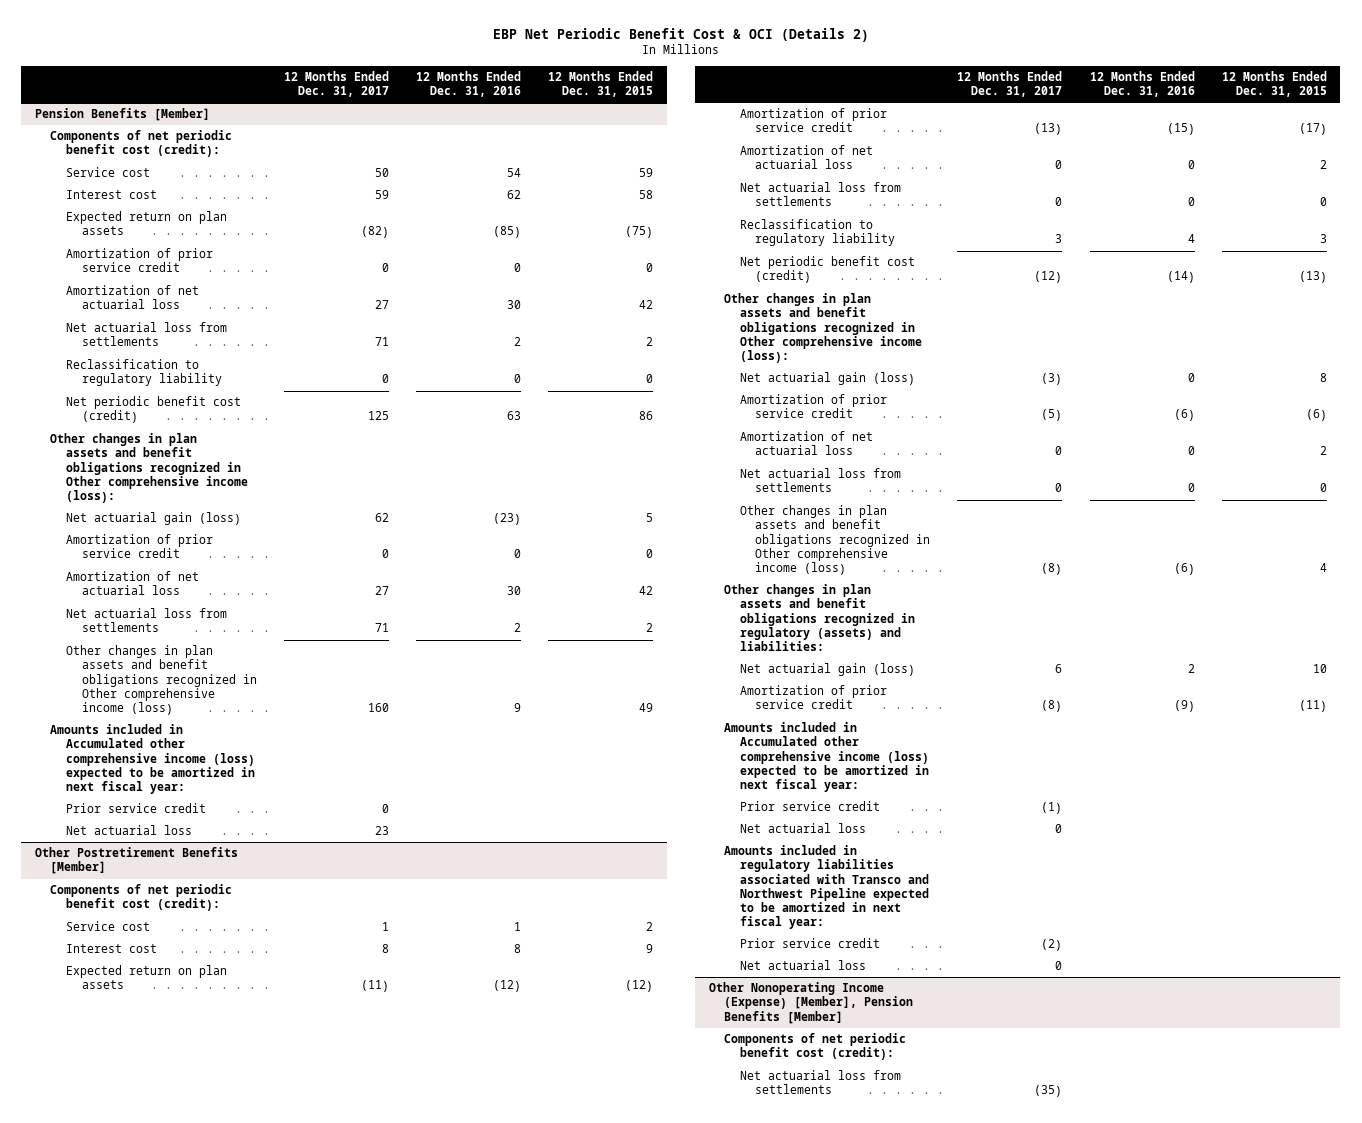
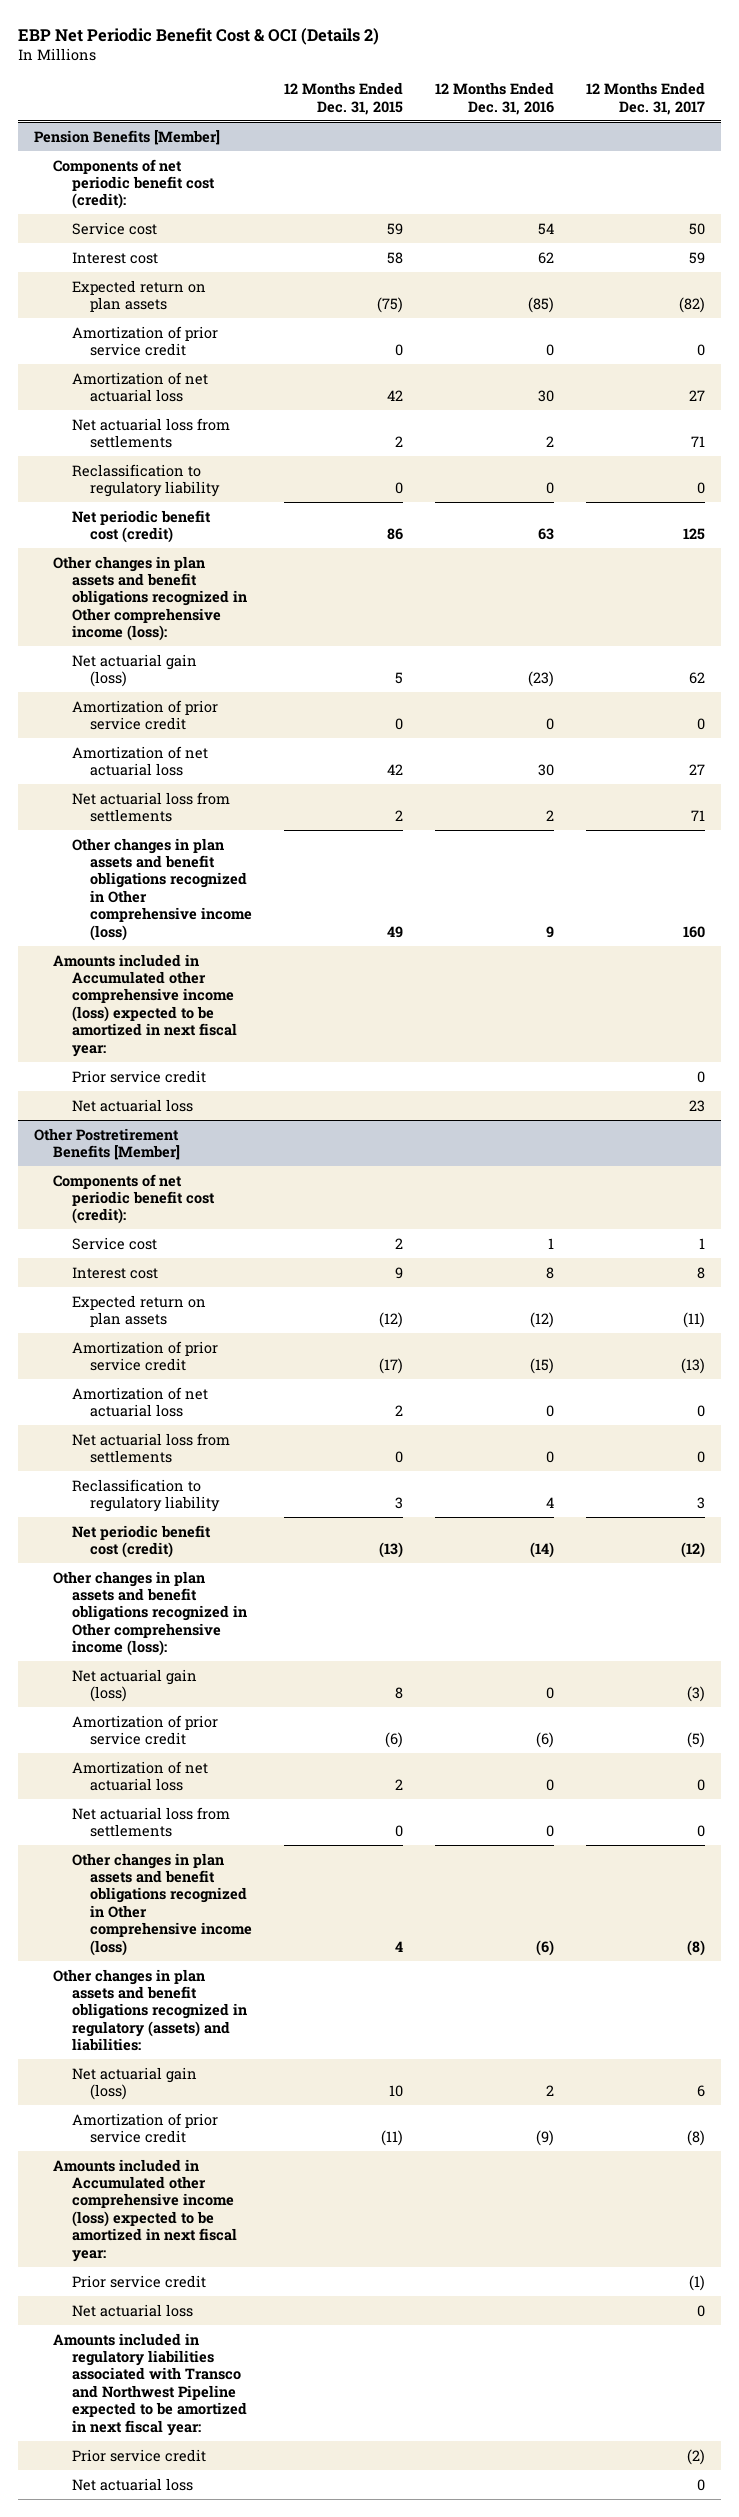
- | 12 Months Ended Dec. 31, 2017 | 12 Months Ended Dec. 31, 2016 | 12 Months Ended Dec. 31, 2015
+ | 12 Months Ended Dec. 31, 2015 | 12 Months Ended Dec. 31, 2016 | 12 Months Ended Dec. 31, 2017
- Other Nonoperating Income (Expense) [Member], Pension Benefits [Member]
- Components of net periodic benefit cost (credit):
- Net actuarial loss from settlements | (35) | |

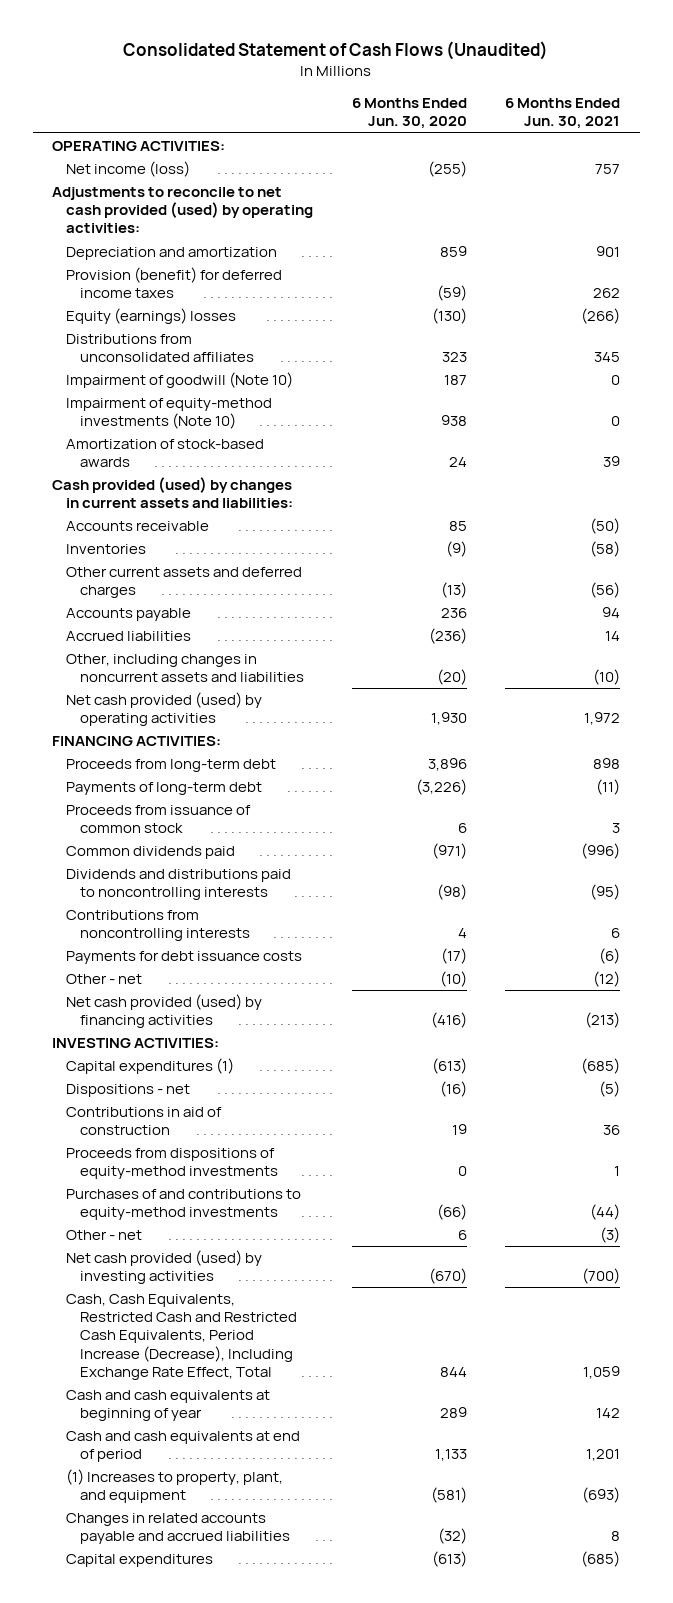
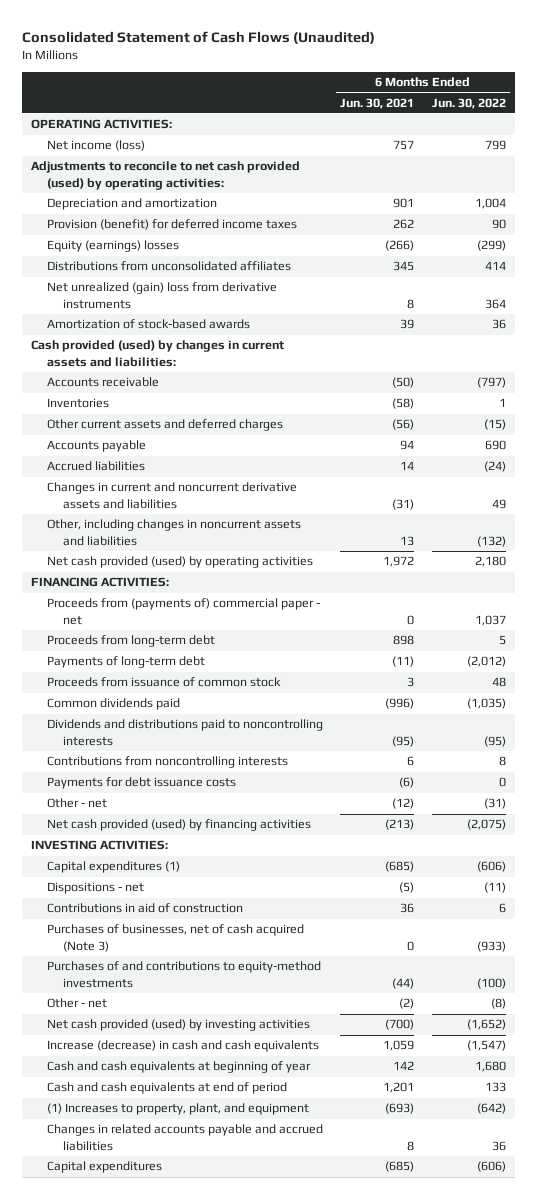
- | 6 Months Ended Jun. 30, 2020 | 6 Months Ended Jun. 30, 2021
+ | 6 Months Ended Jun. 30, 2021 | 6 Months Ended Jun. 30, 2022
- Impairment of goodwill (Note 10) | 187 | 0
- Impairment of equity-method investments (Note 10) | 938 | 0
+ Net unrealized (gain) loss from derivative instruments | 8 | 364
- Other, including changes in noncurrent assets and liabilities | (20) | (10)
+ Changes in current and noncurrent derivative assets and liabilities | (31) | 49
+ Other, including changes in noncurrent assets and liabilities | 13 | (132)
+ Proceeds from (payments of) commercial paper - net | 0 | 1,037
- Proceeds from dispositions of equity-method investments | 0 | 1
+ Purchases of businesses, net of cash acquired (Note 3) | 0 | (933)
- Other - net | 6 | (3)
+ Other - net | (2) | (8)
- Cash, Cash Equivalents, Restricted Cash and Restricted Cash Equivalents, Period Increase (Decrease), Including Exchange Rate Effect, Total | 844 | 1,059
+ Increase (decrease) in cash and cash equivalents | 1,059 | (1,547)

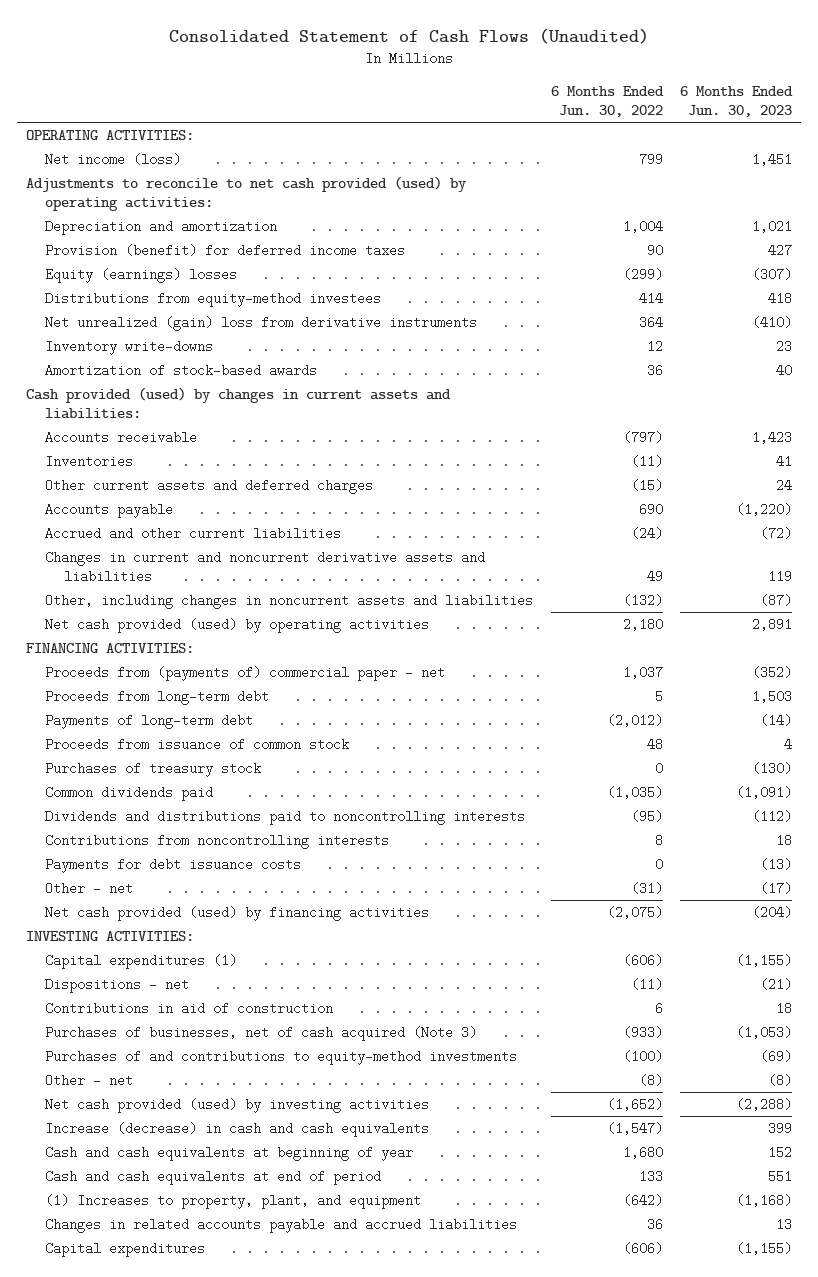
- | 6 Months Ended Jun. 30, 2021 | 6 Months Ended Jun. 30, 2022
+ | 6 Months Ended Jun. 30, 2022 | 6 Months Ended Jun. 30, 2023
- Distributions from unconsolidated affiliates | 345 | 414
+ Distributions from equity-method investees | 414 | 418
+ Inventory write-downs | 12 | 23
- Inventories | (58) | 1
+ Inventories | (11) | 41
- Accrued liabilities | 14 | (24)
+ Accrued and other current liabilities | (24) | (72)
+ Purchases of treasury stock | 0 | (130)

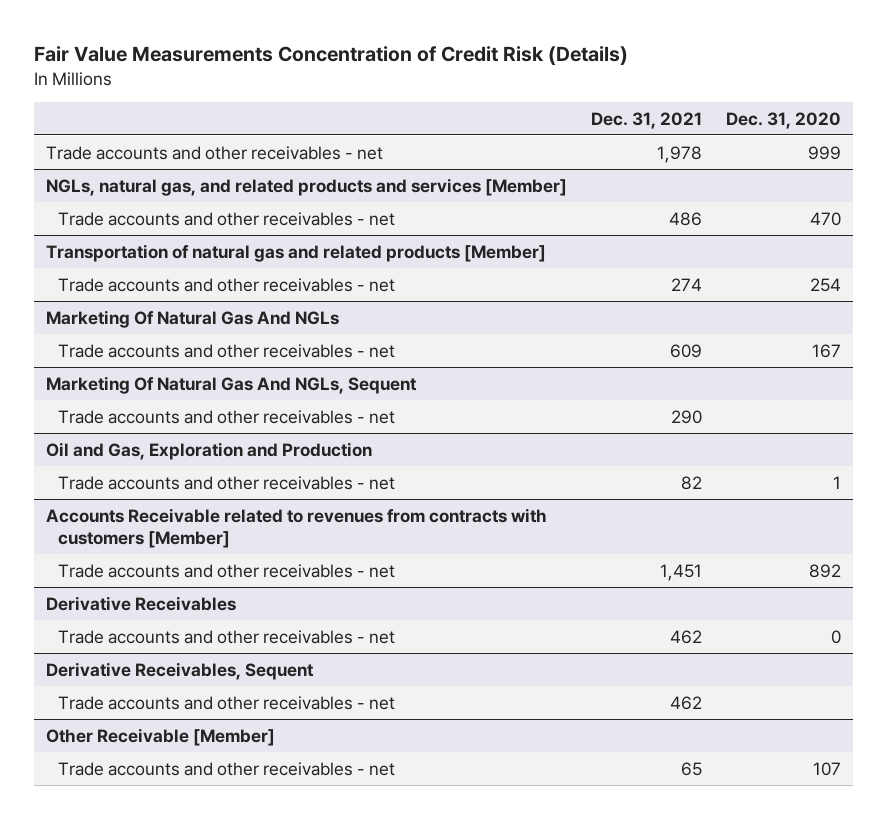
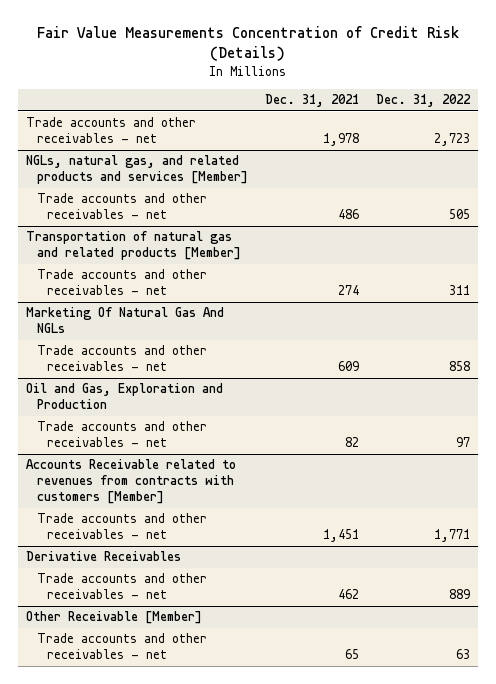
- | Dec. 31, 2021 | Dec. 31, 2020
+ | Dec. 31, 2021 | Dec. 31, 2022
- Marketing Of Natural Gas And NGLs, Sequent
- Trade accounts and other receivables - net | 290 |
- Derivative Receivables, Sequent
- Trade accounts and other receivables - net | 462 |

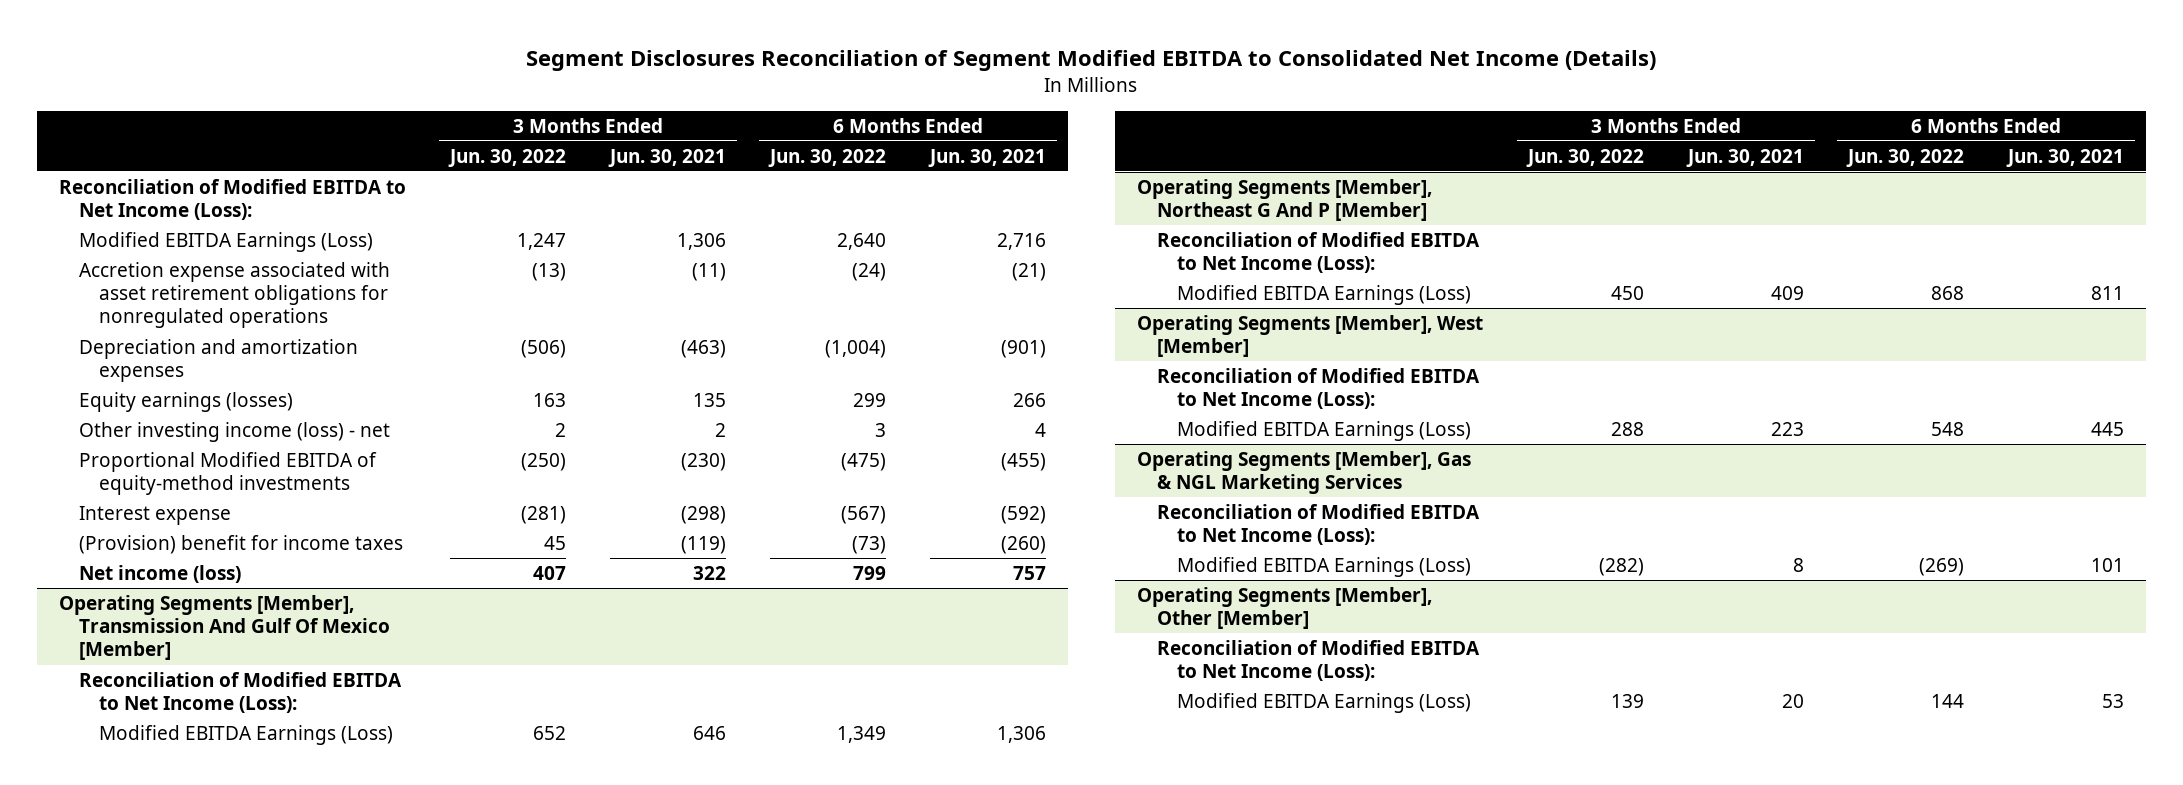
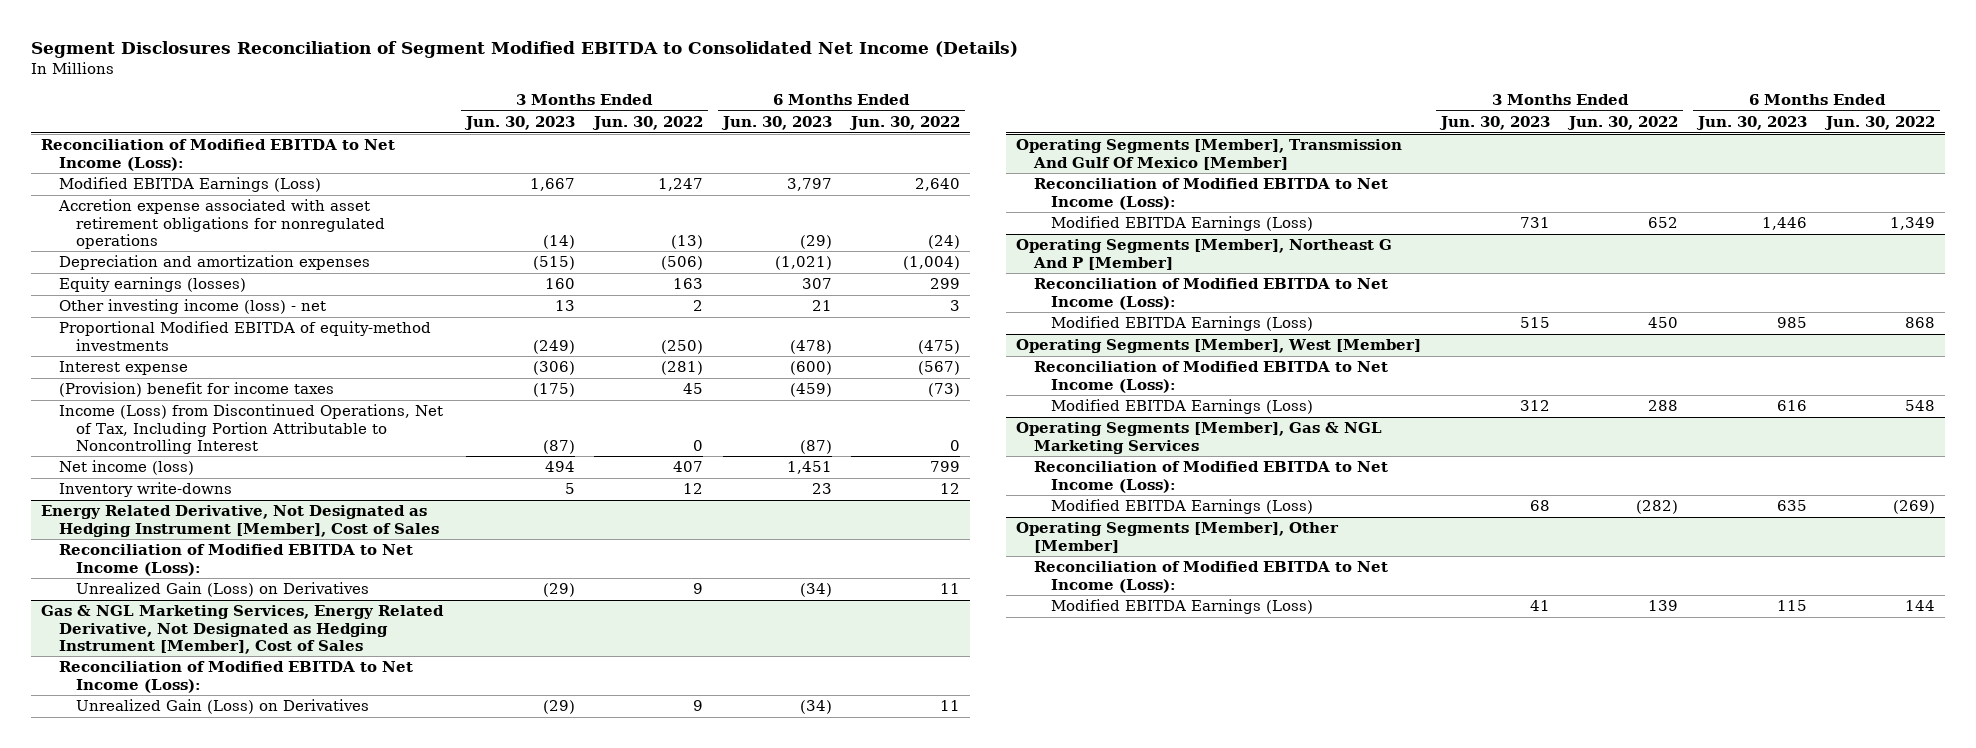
- | 3 Months Ended Jun. 30, 2022 | 3 Months Ended Jun. 30, 2021 | 6 Months Ended Jun. 30, 2022 | 6 Months Ended Jun. 30, 2021
+ | 3 Months Ended Jun. 30, 2023 | 3 Months Ended Jun. 30, 2022 | 6 Months Ended Jun. 30, 2023 | 6 Months Ended Jun. 30, 2022
+ Income (Loss) from Discontinued Operations, Net of Tax, Including Portion Attributable to Noncontrolling Interest | (87) | 0 | (87) | 0
+ Inventory write-downs | 5 | 12 | 23 | 12
+ Energy Related Derivative, Not Designated as Hedging Instrument [Member], Cost of Sales
+ Reconciliation of Modified EBITDA to Net Income (Loss):
+ Unrealized Gain (Loss) on Derivatives | (29) | 9 | (34) | 11
+ Gas & NGL Marketing Services, Energy Related Derivative, Not Designated as Hedging Instrument [Member], Cost of Sales
+ Reconciliation of Modified EBITDA to Net Income (Loss):
+ Unrealized Gain (Loss) on Derivatives | (29) | 9 | (34) | 11

